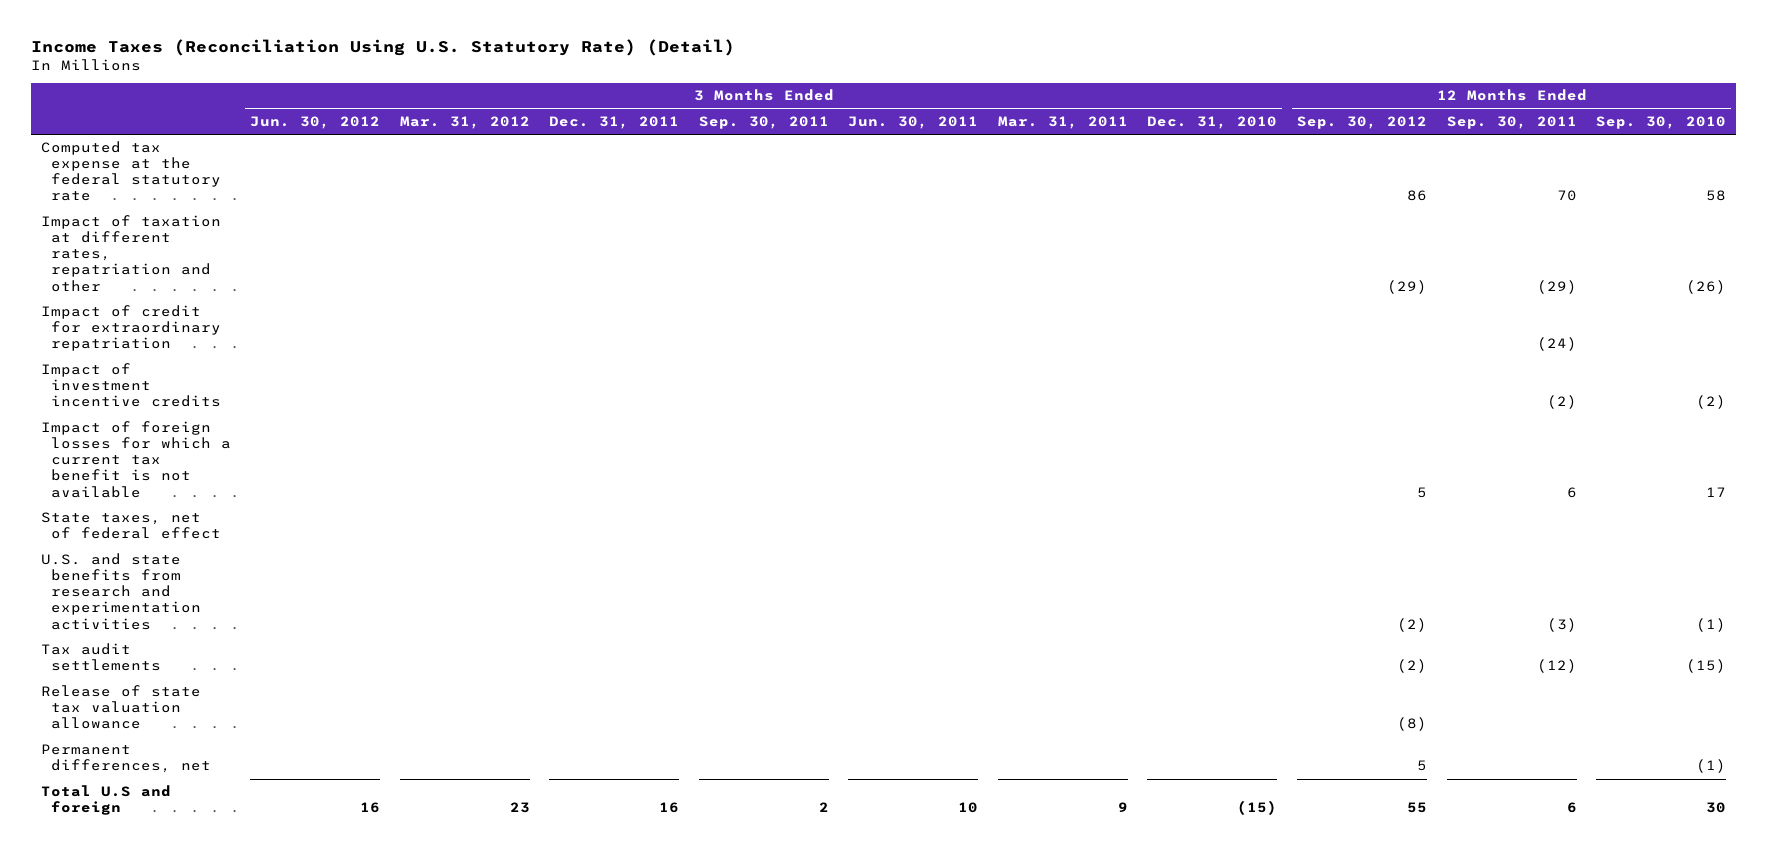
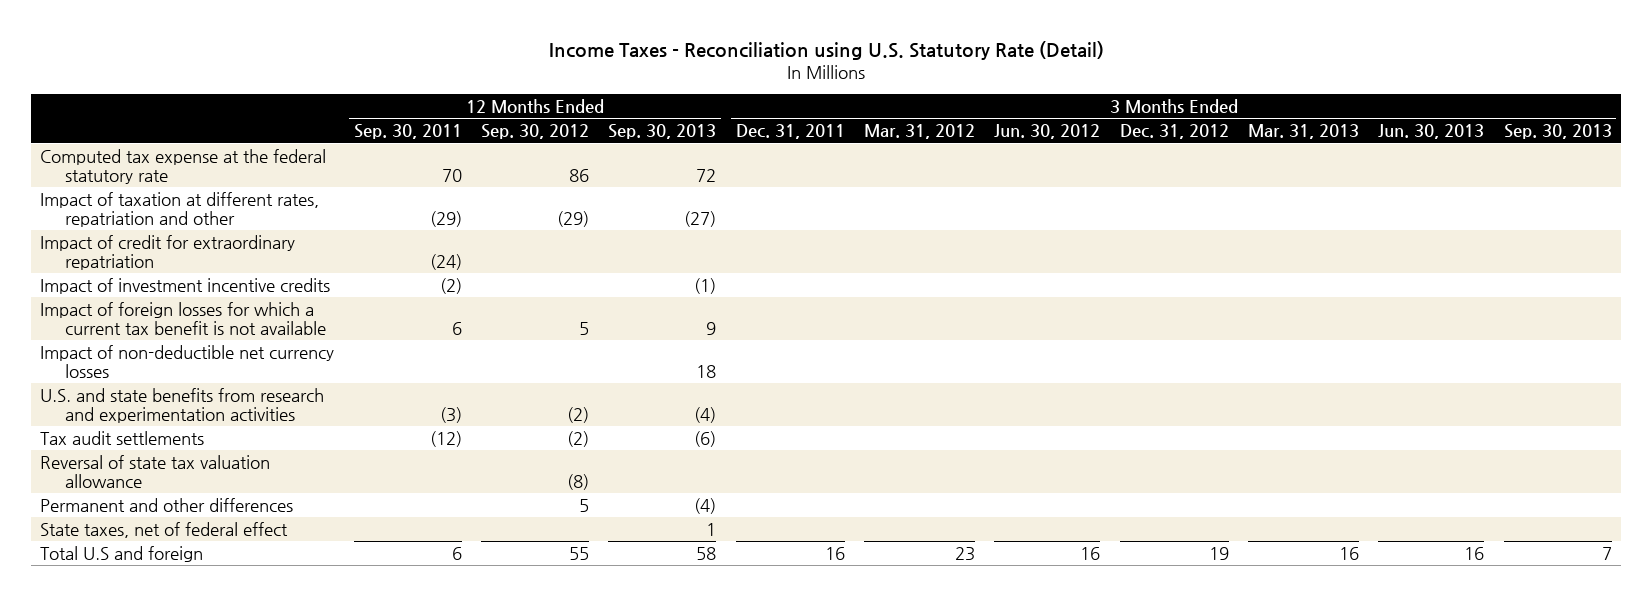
- Income Taxes (Reconciliation Using U.S. Statutory Rate) (Detail)
+ Income Taxes - Reconciliation using U.S. Statutory Rate (Detail)
- | 3 Months Ended Jun. 30, 2012 | 3 Months Ended Mar. 31, 2012 | 3 Months Ended Dec. 31, 2011 | 3 Months Ended Sep. 30, 2011 | 3 Months Ended Jun. 30, 2011 | 3 Months Ended Mar. 31, 2011 | 3 Months Ended Dec. 31, 2010 | 12 Months Ended Sep. 30, 2012 | 12 Months Ended Sep. 30, 2011 | 12 Months Ended Sep. 30, 2010
+ | 12 Months Ended Sep. 30, 2011 | 12 Months Ended Sep. 30, 2012 | 12 Months Ended Sep. 30, 2013 | 3 Months Ended Dec. 31, 2011 | 3 Months Ended Mar. 31, 2012 | 3 Months Ended Jun. 30, 2012 | 3 Months Ended Dec. 31, 2012 | 3 Months Ended Mar. 31, 2013 | 3 Months Ended Jun. 30, 2013 | 3 Months Ended Sep. 30, 2013
+ Impact of non-deductible net currency losses | | | 18 | | | | | | |
- Release of state tax valuation allowance | | | | | | | | (8) | |
- Permanent differences, net | | | | | | | | 5 | | (1)
+ Reversal of state tax valuation allowance | | (8) | | | | | | | |
+ Permanent and other differences | | 5 | (4) | | | | | | |
moved down: State taxes, net of federal effect | | | 1 | | | | | | |

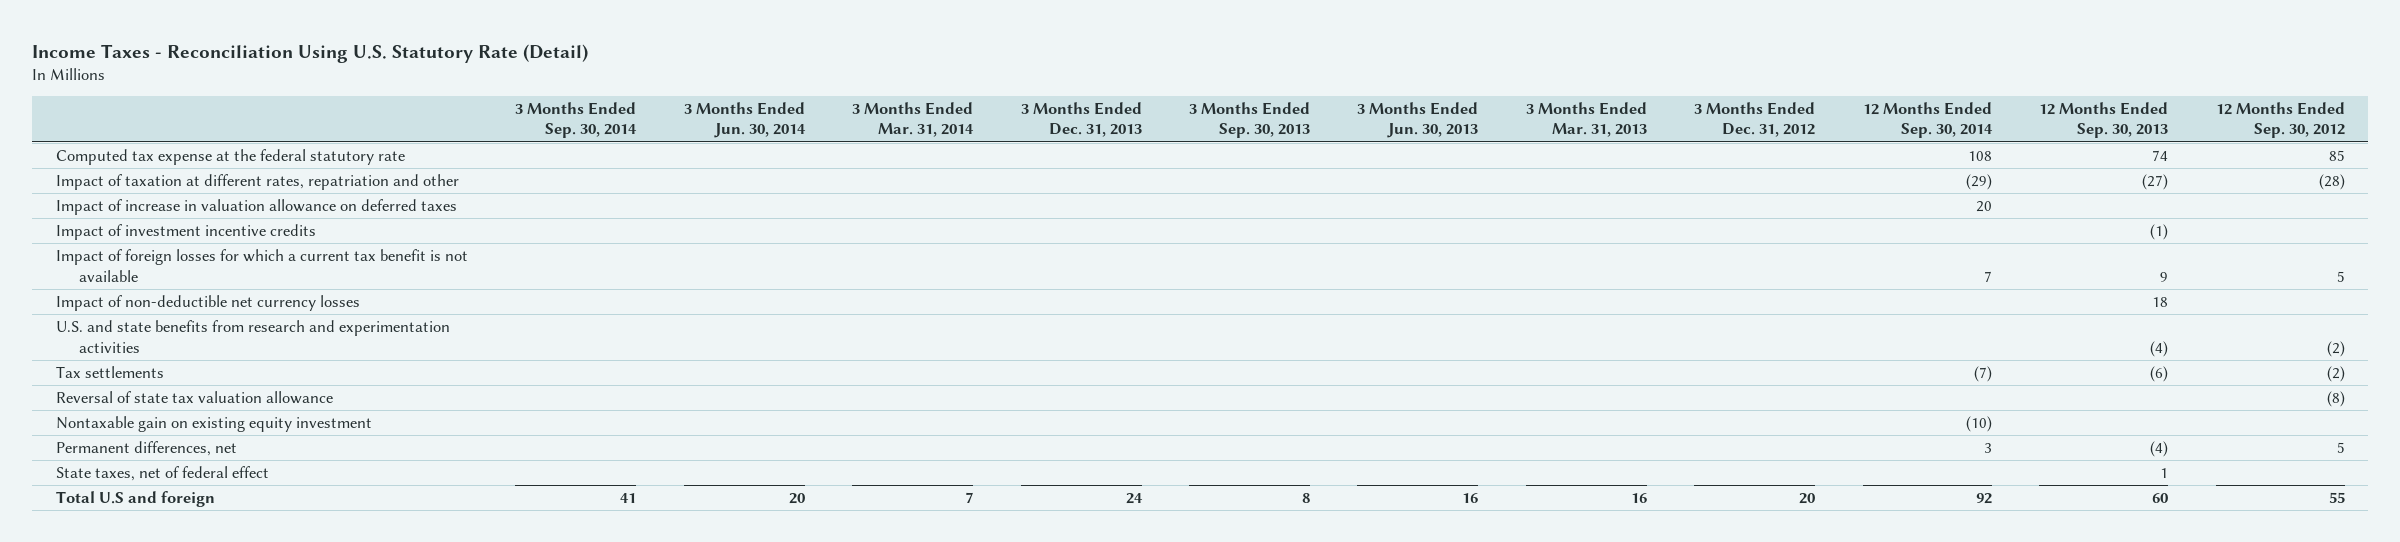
- Income Taxes - Reconciliation using U.S. Statutory Rate (Detail)
+ Income Taxes - Reconciliation Using U.S. Statutory Rate (Detail)
- | 12 Months Ended Sep. 30, 2011 | 12 Months Ended Sep. 30, 2012 | 12 Months Ended Sep. 30, 2013 | 3 Months Ended Dec. 31, 2011 | 3 Months Ended Mar. 31, 2012 | 3 Months Ended Jun. 30, 2012 | 3 Months Ended Dec. 31, 2012 | 3 Months Ended Mar. 31, 2013 | 3 Months Ended Jun. 30, 2013 | 3 Months Ended Sep. 30, 2013
+ | 3 Months Ended Sep. 30, 2014 | 3 Months Ended Jun. 30, 2014 | 3 Months Ended Mar. 31, 2014 | 3 Months Ended Dec. 31, 2013 | 3 Months Ended Sep. 30, 2013 | 3 Months Ended Jun. 30, 2013 | 3 Months Ended Mar. 31, 2013 | 3 Months Ended Dec. 31, 2012 | 12 Months Ended Sep. 30, 2014 | 12 Months Ended Sep. 30, 2013 | 12 Months Ended Sep. 30, 2012
- Computed tax expense at the federal statutory rate | 70 | 86 | 72 | | | | | | |
- Impact of taxation at different rates, repatriation and other | (29) | (29) | (27) | | | | | | |
- Impact of credit for extraordinary repatriation | (24) | | | | | | | | |
+ Computed tax expense at the federal statutory rate | | | | | | | | | 108 | 74 | 85
+ Impact of taxation at different rates, repatriation and other | | | | | | | | | (29) | (27) | (28)
+ Impact of increase in valuation allowance on deferred taxes | | | | | | | | | 20 | |
- Tax audit settlements | (12) | (2) | (6) | | | | | | |
+ Tax settlements | | | | | | | | | (7) | (6) | (2)
- Permanent and other differences | | 5 | (4) | | | | | | |
+ Nontaxable gain on existing equity investment | | | | | | | | | (10) | |
+ Permanent differences, net | | | | | | | | | 3 | (4) | 5
- Total U.S and foreign | 6 | 55 | 58 | 16 | 23 | 16 | 19 | 16 | 16 | 7
+ Total U.S and foreign | 41 | 20 | 7 | 24 | 8 | 16 | 16 | 20 | 92 | 60 | 55

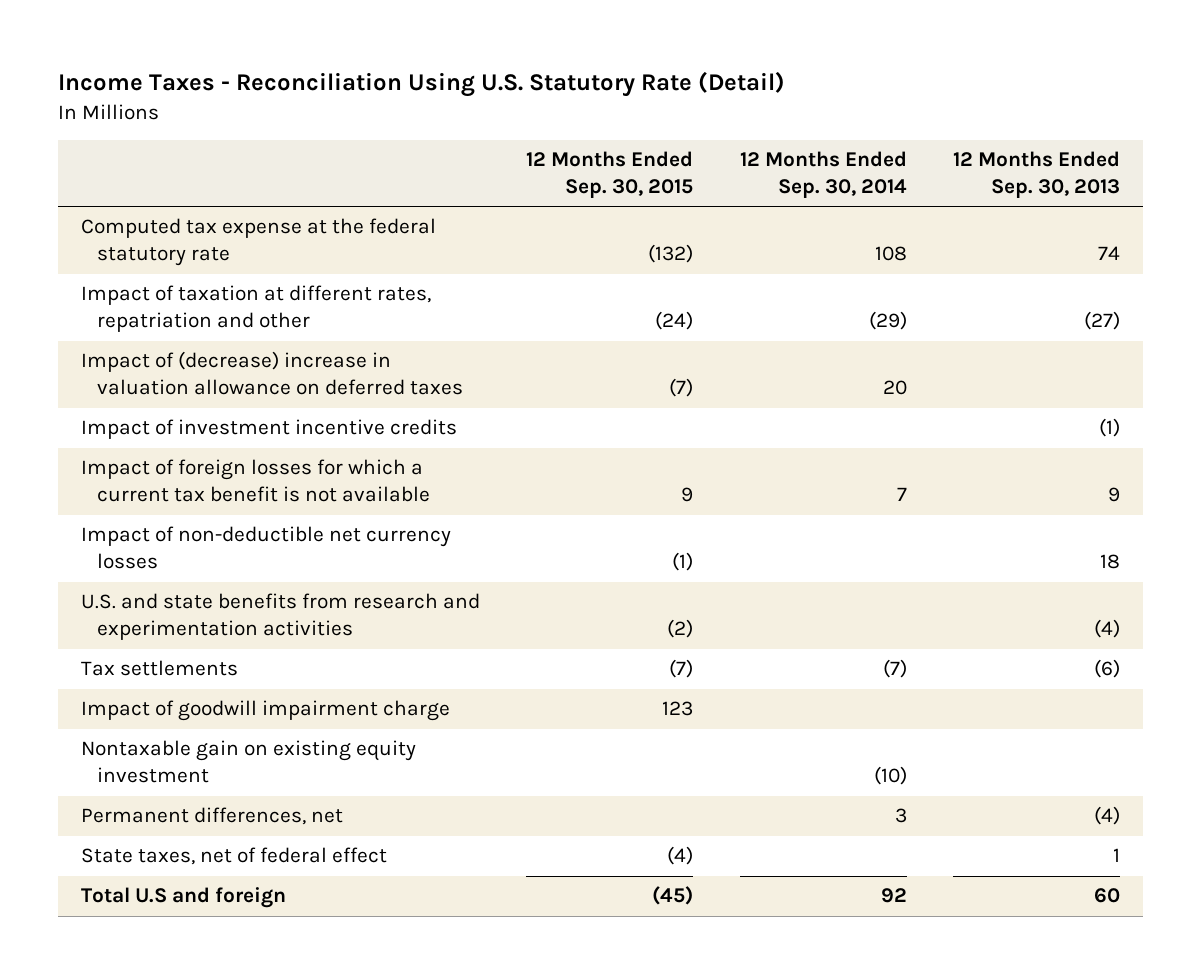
- | 3 Months Ended Sep. 30, 2014 | 3 Months Ended Jun. 30, 2014 | 3 Months Ended Mar. 31, 2014 | 3 Months Ended Dec. 31, 2013 | 3 Months Ended Sep. 30, 2013 | 3 Months Ended Jun. 30, 2013 | 3 Months Ended Mar. 31, 2013 | 3 Months Ended Dec. 31, 2012 | 12 Months Ended Sep. 30, 2014 | 12 Months Ended Sep. 30, 2013 | 12 Months Ended Sep. 30, 2012
+ | 12 Months Ended Sep. 30, 2015 | 12 Months Ended Sep. 30, 2014 | 12 Months Ended Sep. 30, 2013
- Impact of increase in valuation allowance on deferred taxes | | | | | | | | | 20 | |
+ Impact of (decrease) increase in valuation allowance on deferred taxes | (7) | 20 |
- Reversal of state tax valuation allowance | | | | | | | | | | | (8)
+ Impact of goodwill impairment charge | 123 | |

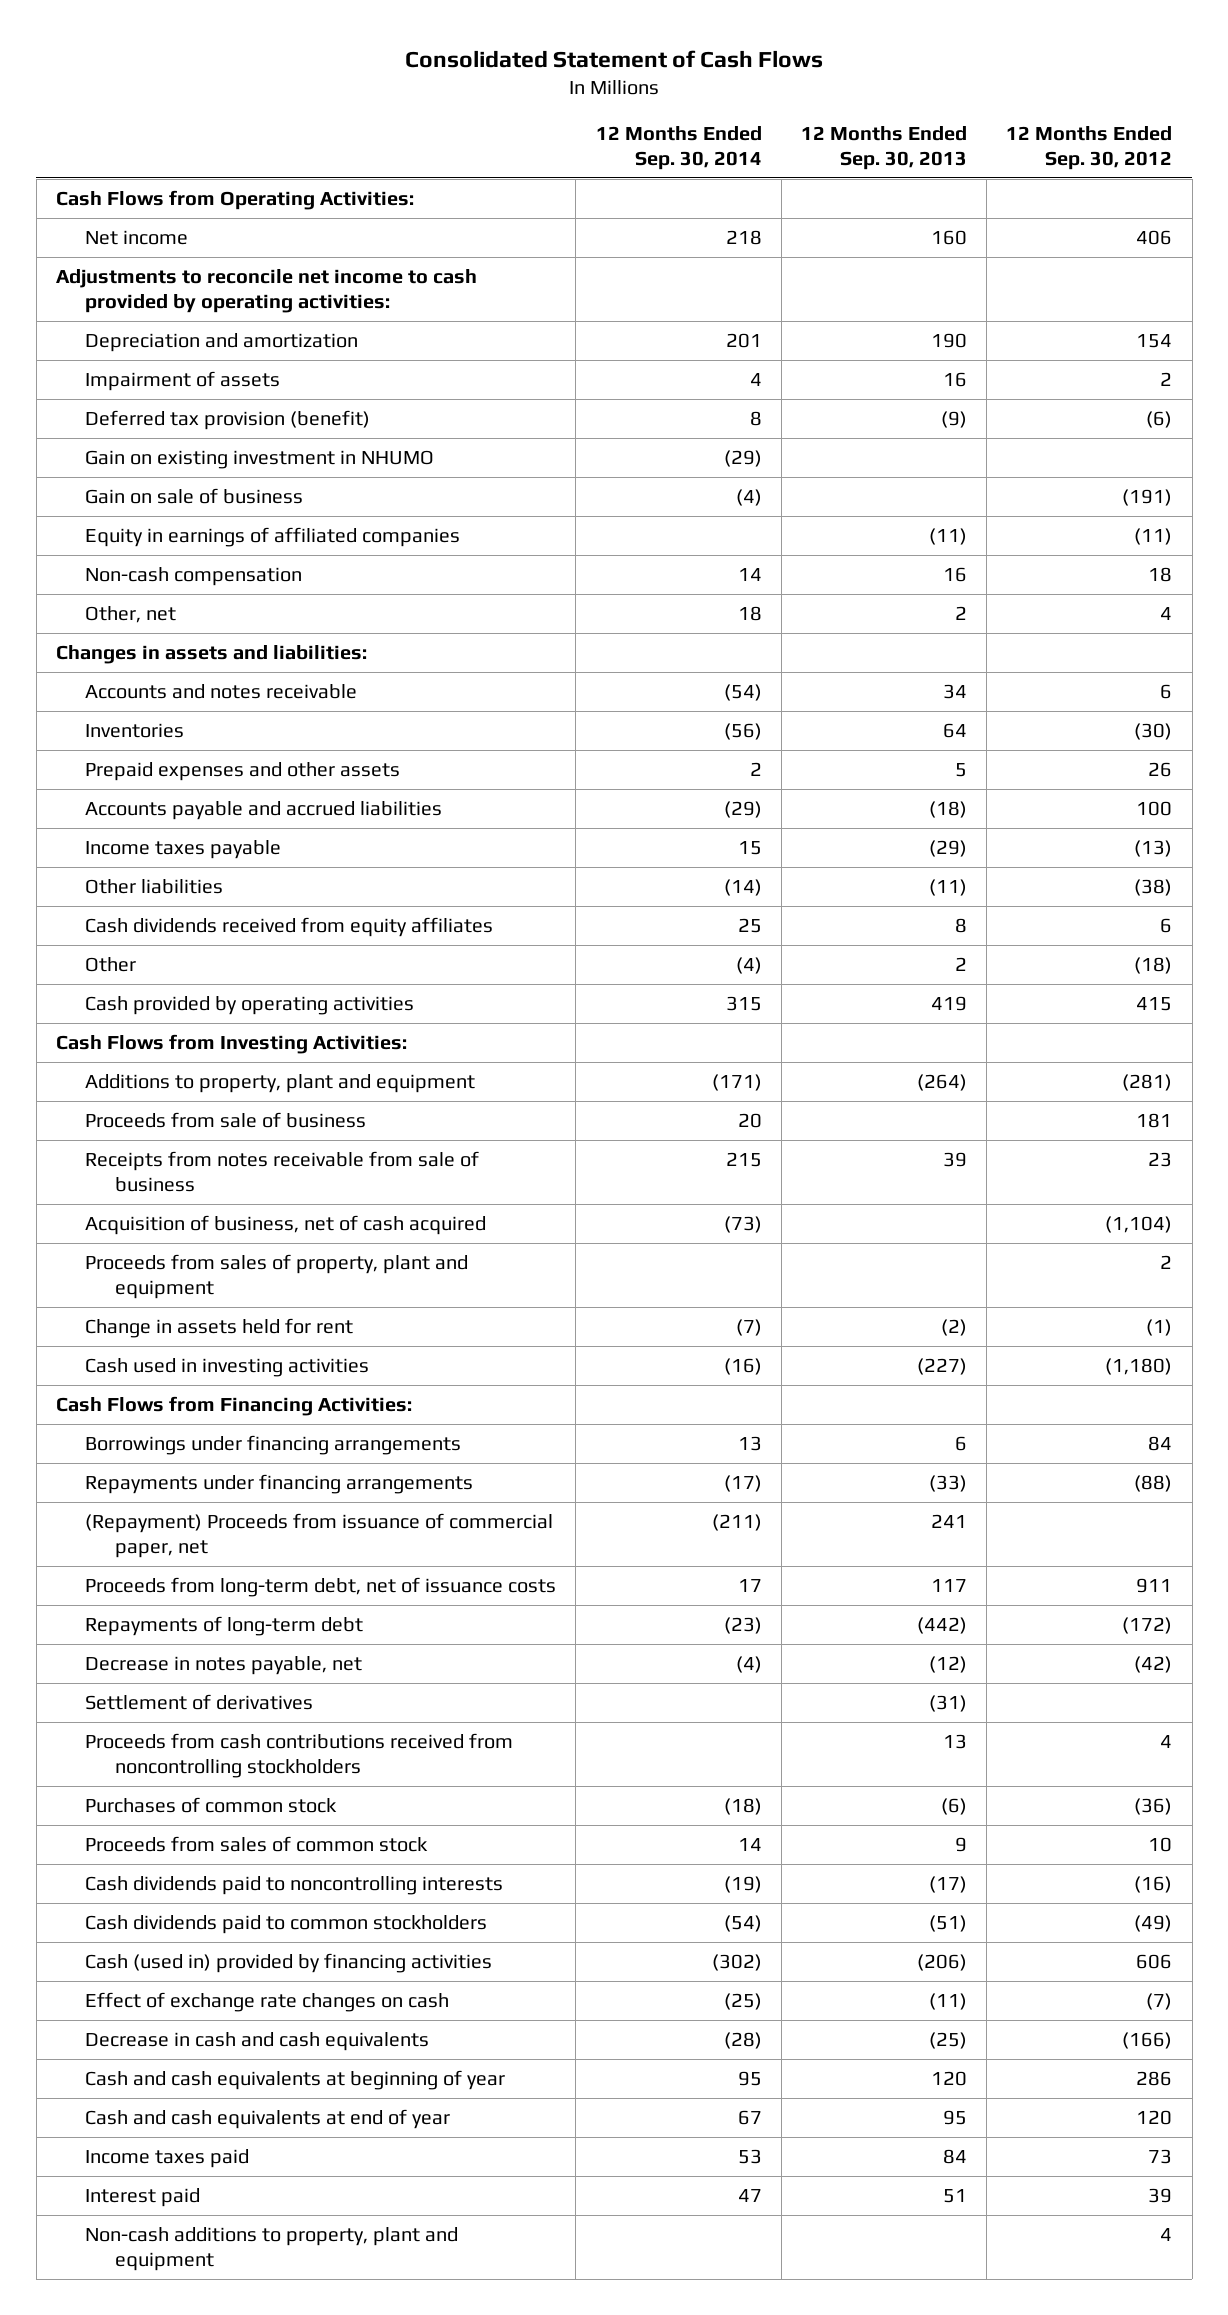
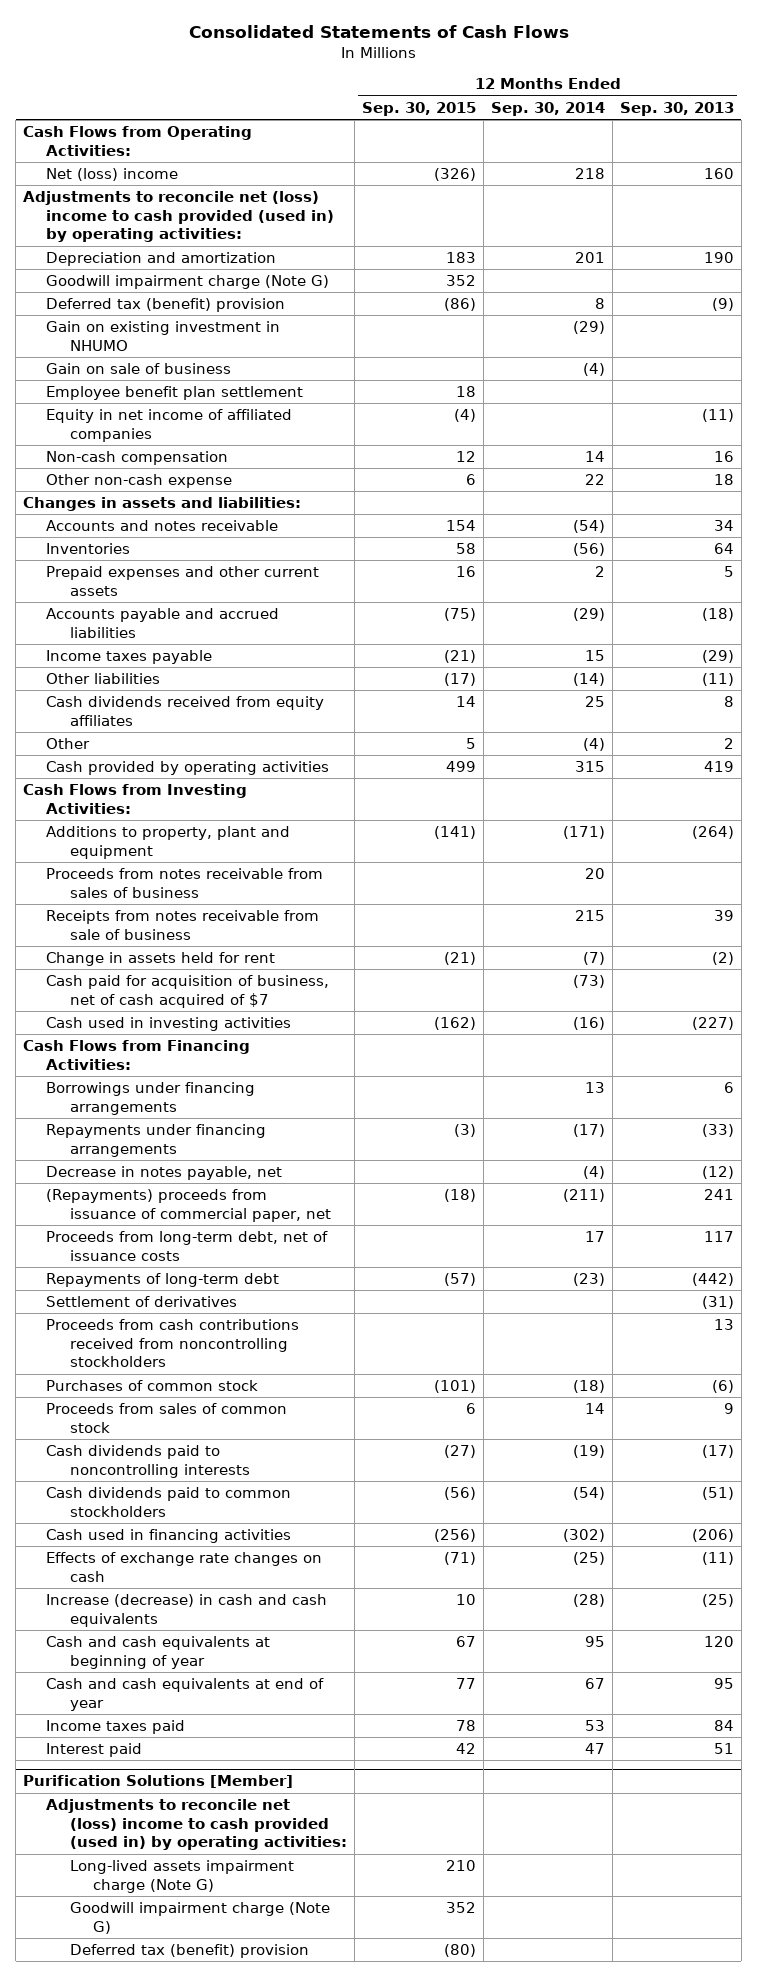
- Consolidated Statement of Cash Flows
+ Consolidated Statements of Cash Flows
- | 12 Months Ended Sep. 30, 2014 | 12 Months Ended Sep. 30, 2013 | 12 Months Ended Sep. 30, 2012
+ | 12 Months Ended Sep. 30, 2015 | 12 Months Ended Sep. 30, 2014 | 12 Months Ended Sep. 30, 2013
- Net income | 218 | 160 | 406
- Adjustments to reconcile net income to cash provided by operating activities:
+ Net (loss) income | (326) | 218 | 160
+ Adjustments to reconcile net (loss) income to cash provided (used in) by operating activities:
- Impairment of assets | 4 | 16 | 2
- Deferred tax provision (benefit) | 8 | (9) | (6)
+ Goodwill impairment charge (Note G) | 352 | |
+ Deferred tax (benefit) provision | (86) | 8 | (9)
- Equity in earnings of affiliated companies | | (11) | (11)
+ Employee benefit plan settlement | 18 | |
+ Equity in net income of affiliated companies | (4) | | (11)
- Other, net | 18 | 2 | 4
+ Other non-cash expense | 6 | 22 | 18
- Prepaid expenses and other assets | 2 | 5 | 26
+ Prepaid expenses and other current assets | 16 | 2 | 5
- Proceeds from sale of business | 20 | | 181
+ Proceeds from notes receivable from sales of business | | 20 |
- Acquisition of business, net of cash acquired | (73) | | (1,104)
- Proceeds from sales of property, plant and equipment | | | 2
+ Cash paid for acquisition of business, net of cash acquired of $7 | | (73) |
- (Repayment) Proceeds from issuance of commercial paper, net | (211) | 241 |
moved up: Decrease in notes payable, net | | (4) | (12)
+ (Repayments) proceeds from issuance of commercial paper, net | (18) | (211) | 241
- Cash (used in) provided by financing activities | (302) | (206) | 606
- Effect of exchange rate changes on cash | (25) | (11) | (7)
- Decrease in cash and cash equivalents | (28) | (25) | (166)
+ Cash used in financing activities | (256) | (302) | (206)
+ Effects of exchange rate changes on cash | (71) | (25) | (11)
+ Increase (decrease) in cash and cash equivalents | 10 | (28) | (25)
- Non-cash additions to property, plant and equipment | | | 4
+ Purification Solutions [Member]
+ Adjustments to reconcile net (loss) income to cash provided (used in) by operating activities:
+ Long-lived assets impairment charge (Note G) | 210 | |
+ Goodwill impairment charge (Note G) | 352 | |
+ Deferred tax (benefit) provision | (80) | |

